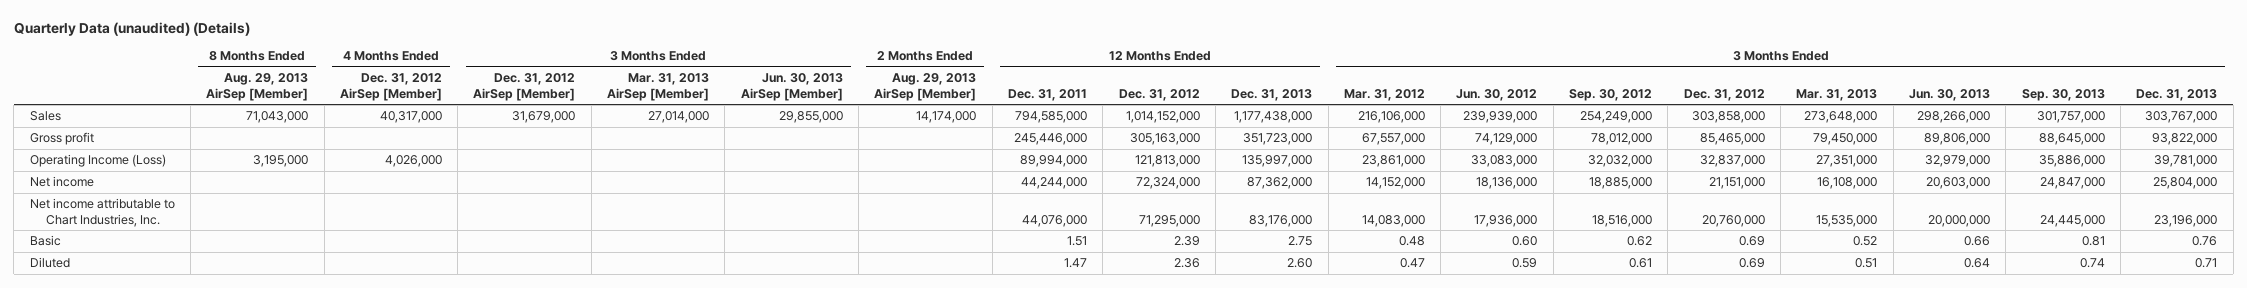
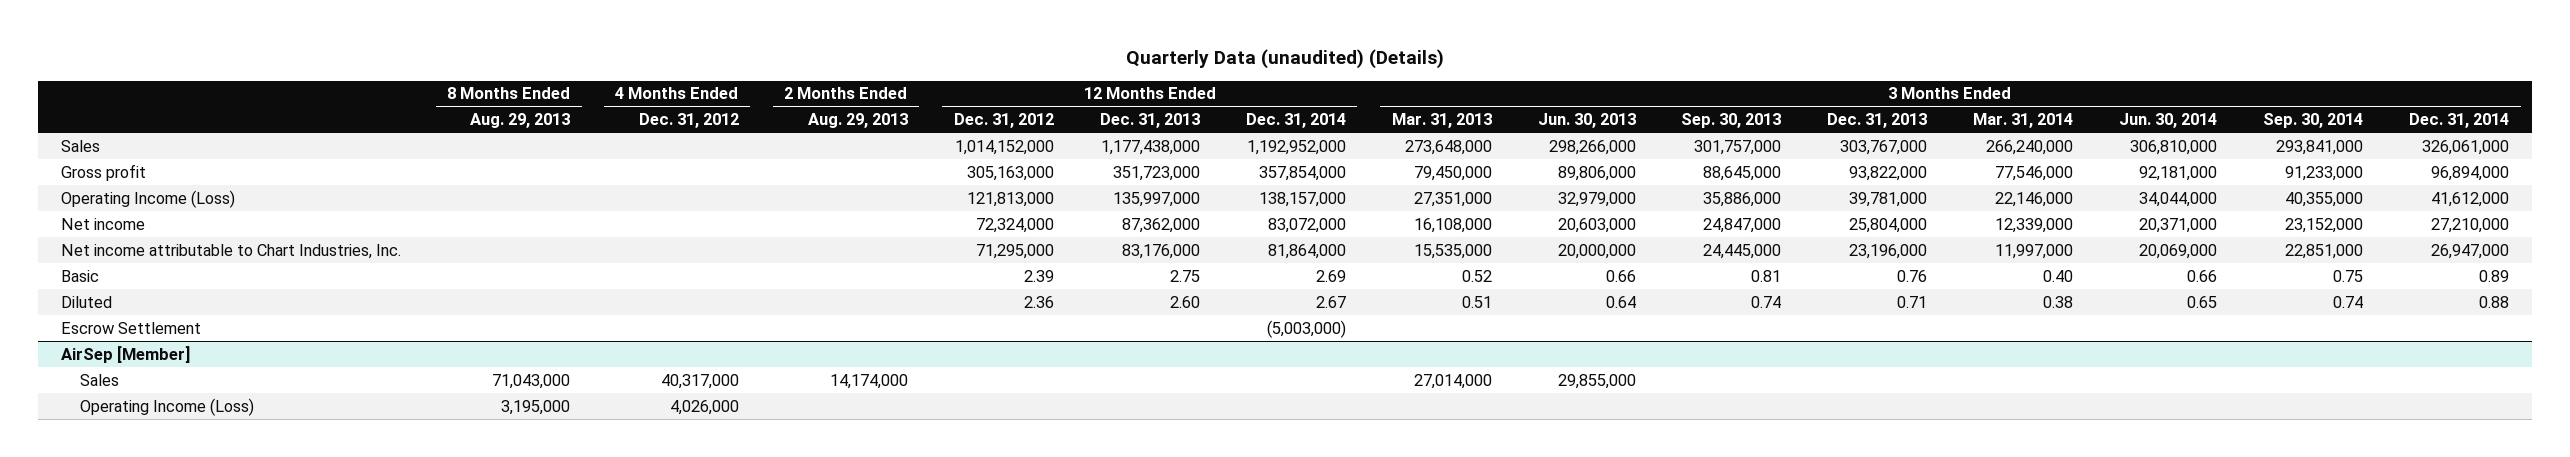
- | 8 Months Ended Aug. 29, 2013 AirSep [Member] | 4 Months Ended Dec. 31, 2012 AirSep [Member] | 3 Months Ended Dec. 31, 2012 AirSep [Member] | 3 Months Ended Mar. 31, 2013 AirSep [Member] | 3 Months Ended Jun. 30, 2013 AirSep [Member] | 2 Months Ended Aug. 29, 2013 AirSep [Member] | 12 Months Ended Dec. 31, 2011 | 12 Months Ended Dec. 31, 2012 | 12 Months Ended Dec. 31, 2013 | 3 Months Ended Mar. 31, 2012 | 3 Months Ended Jun. 30, 2012 | 3 Months Ended Sep. 30, 2012 | 3 Months Ended Dec. 31, 2012 | 3 Months Ended Mar. 31, 2013 | 3 Months Ended Jun. 30, 2013 | 3 Months Ended Sep. 30, 2013 | 3 Months Ended Dec. 31, 2013
+ | 8 Months Ended Aug. 29, 2013 | 4 Months Ended Dec. 31, 2012 | 2 Months Ended Aug. 29, 2013 | 12 Months Ended Dec. 31, 2012 | 12 Months Ended Dec. 31, 2013 | 12 Months Ended Dec. 31, 2014 | 3 Months Ended Mar. 31, 2013 | 3 Months Ended Jun. 30, 2013 | 3 Months Ended Sep. 30, 2013 | 3 Months Ended Dec. 31, 2013 | 3 Months Ended Mar. 31, 2014 | 3 Months Ended Jun. 30, 2014 | 3 Months Ended Sep. 30, 2014 | 3 Months Ended Dec. 31, 2014
+ Escrow Settlement | | | | | | (5,003,000) | | | | | | | |
+ AirSep [Member]
+ Sales | 71,043,000 | 40,317,000 | 14,174,000 | | | | 27,014,000 | 29,855,000 | | | | | |
+ Operating Income (Loss) | 3,195,000 | 4,026,000 | | | | | | | | | | | |

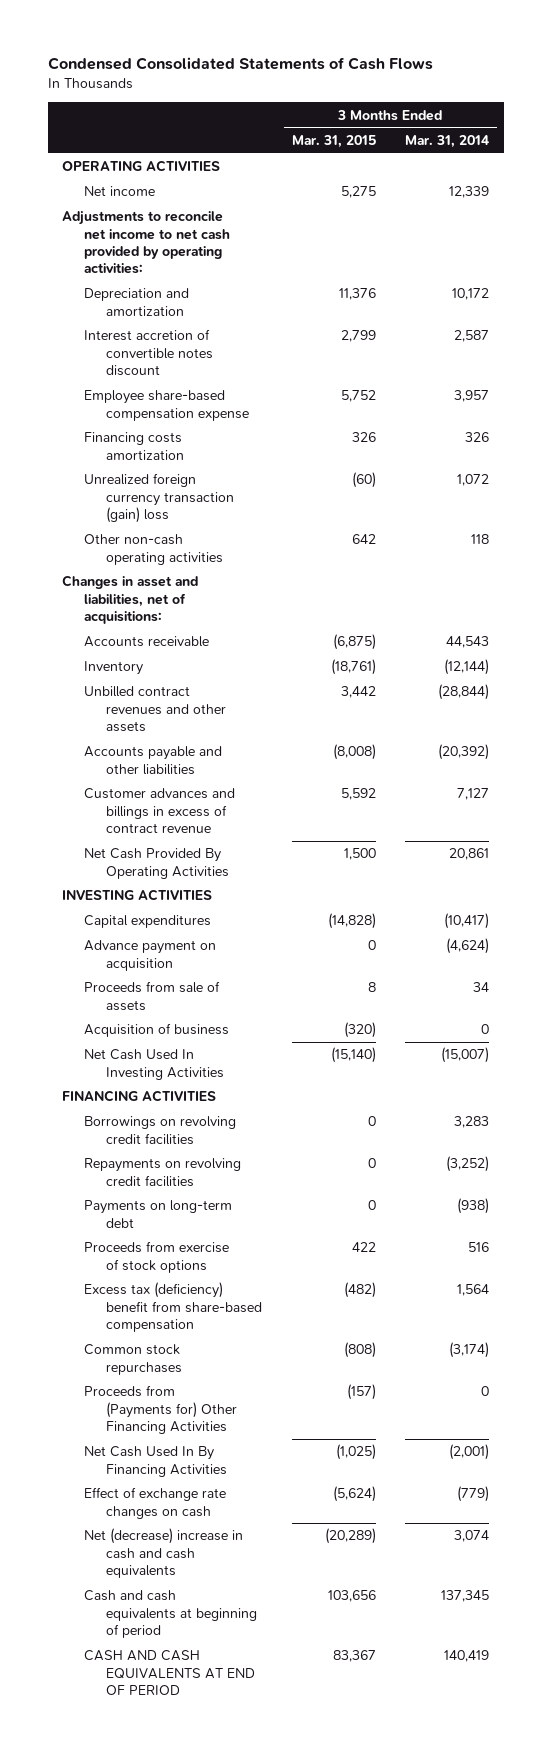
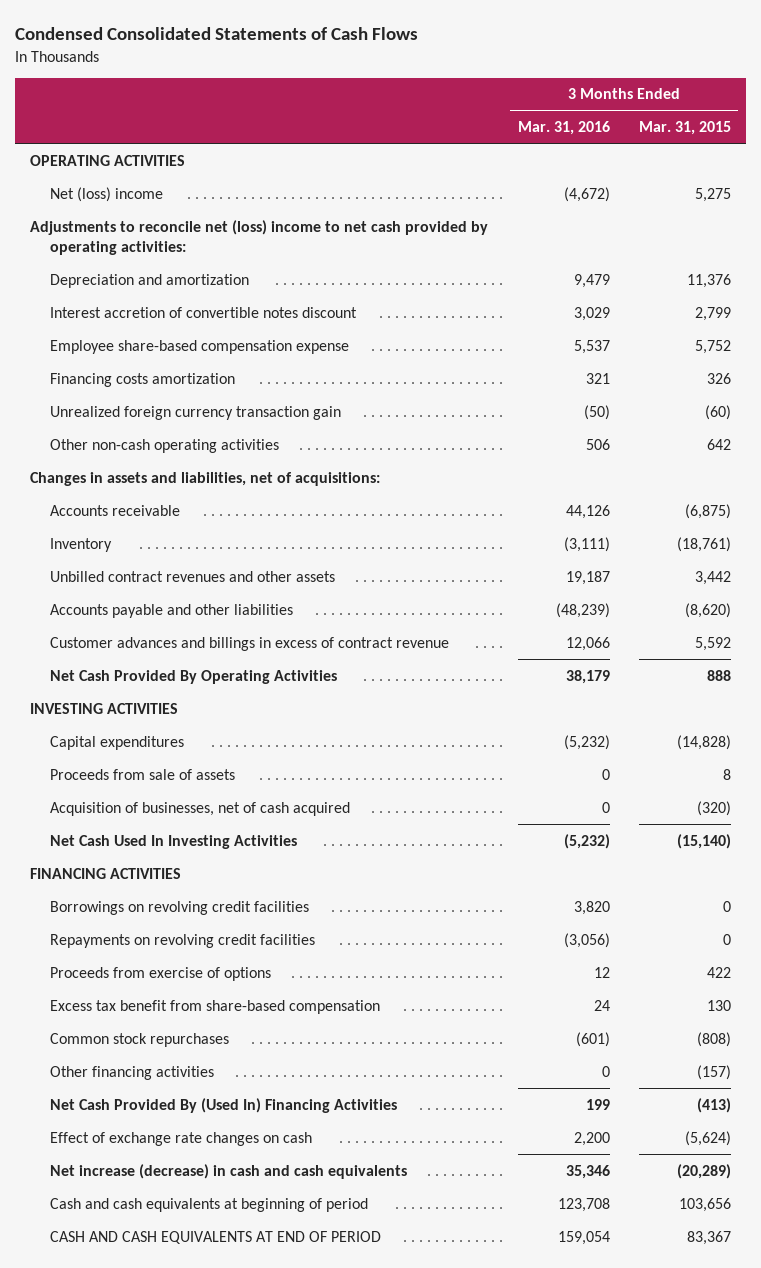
- | 3 Months Ended Mar. 31, 2015 | 3 Months Ended Mar. 31, 2014
+ | 3 Months Ended Mar. 31, 2016 | 3 Months Ended Mar. 31, 2015
- Net income | 5,275 | 12,339
- Adjustments to reconcile net income to net cash provided by operating activities:
+ Net (loss) income | (4,672) | 5,275
+ Adjustments to reconcile net (loss) income to net cash provided by operating activities:
- Unrealized foreign currency transaction (gain) loss | (60) | 1,072
+ Unrealized foreign currency transaction gain | (50) | (60)
- Changes in asset and liabilities, net of acquisitions:
+ Changes in assets and liabilities, net of acquisitions:
- Accounts payable and other liabilities | (8,008) | (20,392)
+ Accounts payable and other liabilities | (48,239) | (8,620)
- Net Cash Provided By Operating Activities | 1,500 | 20,861
+ Net Cash Provided By Operating Activities | 38,179 | 888
- Advance payment on acquisition | 0 | (4,624)
- Acquisition of business | (320) | 0
+ Acquisition of businesses, net of cash acquired | 0 | (320)
- Payments on long-term debt | 0 | (938)
- Proceeds from exercise of stock options | 422 | 516
- Excess tax (deficiency) benefit from share-based compensation | (482) | 1,564
+ Proceeds from exercise of options | 12 | 422
+ Excess tax benefit from share-based compensation | 24 | 130
- Proceeds from (Payments for) Other Financing Activities | (157) | 0
- Net Cash Used In By Financing Activities | (1,025) | (2,001)
+ Other financing activities | 0 | (157)
+ Net Cash Provided By (Used In) Financing Activities | 199 | (413)
- Net (decrease) increase in cash and cash equivalents | (20,289) | 3,074
+ Net increase (decrease) in cash and cash equivalents | 35,346 | (20,289)

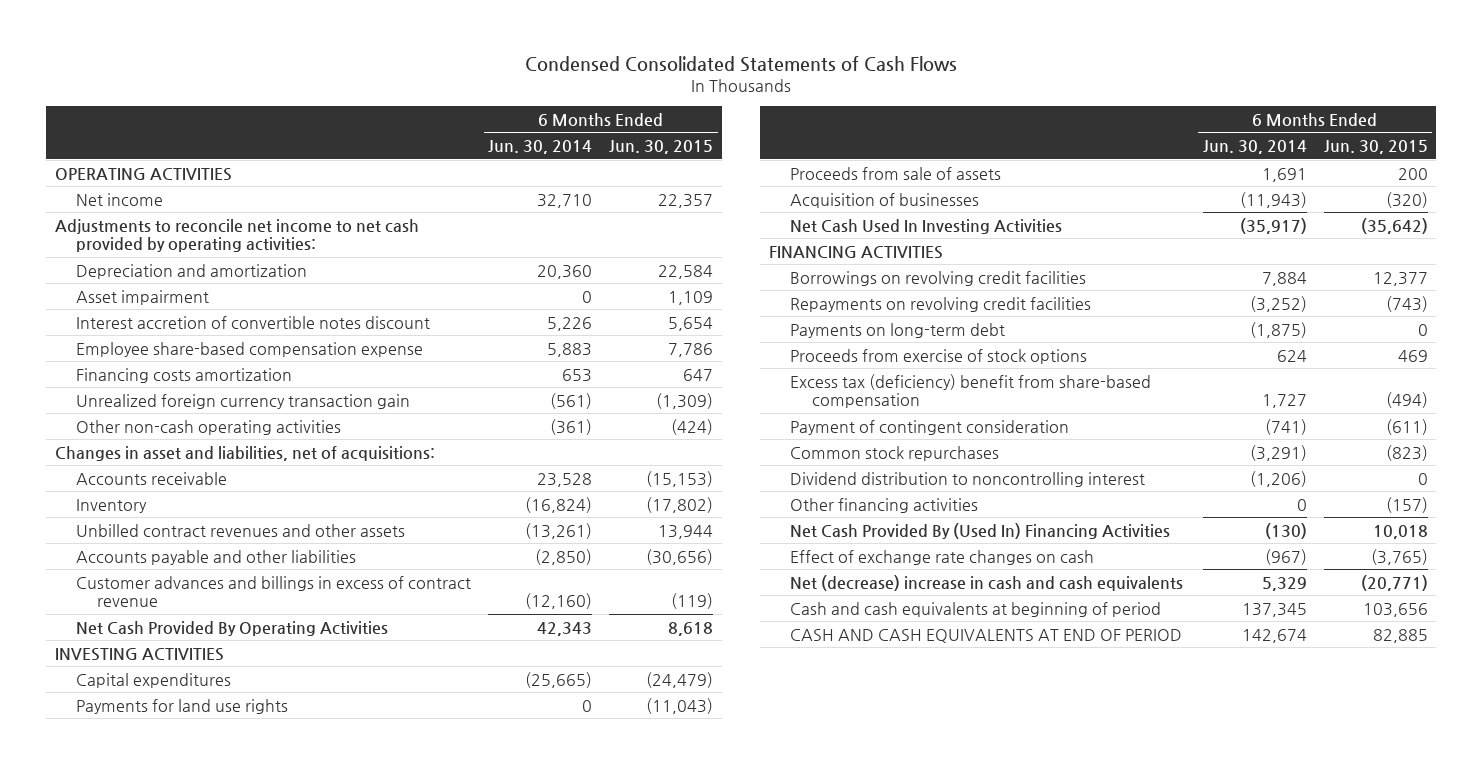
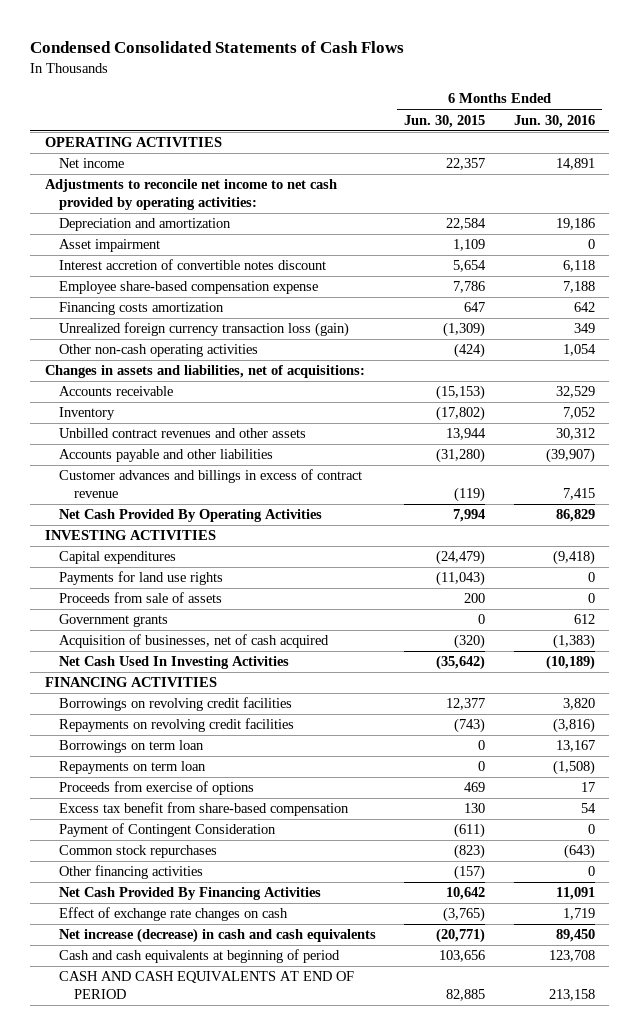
- | 6 Months Ended Jun. 30, 2014 | 6 Months Ended Jun. 30, 2015
+ | 6 Months Ended Jun. 30, 2015 | 6 Months Ended Jun. 30, 2016
- Unrealized foreign currency transaction gain | (561) | (1,309)
+ Unrealized foreign currency transaction loss (gain) | (1,309) | 349
- Changes in asset and liabilities, net of acquisitions:
+ Changes in assets and liabilities, net of acquisitions:
- Accounts payable and other liabilities | (2,850) | (30,656)
+ Accounts payable and other liabilities | (31,280) | (39,907)
- Net Cash Provided By Operating Activities | 42,343 | 8,618
+ Net Cash Provided By Operating Activities | 7,994 | 86,829
- Acquisition of businesses | (11,943) | (320)
+ Government grants | 0 | 612
+ Acquisition of businesses, net of cash acquired | (320) | (1,383)
- Payments on long-term debt | (1,875) | 0
- Proceeds from exercise of stock options | 624 | 469
- Excess tax (deficiency) benefit from share-based compensation | 1,727 | (494)
- Payment of contingent consideration | (741) | (611)
+ Borrowings on term loan | 0 | 13,167
+ Repayments on term loan | 0 | (1,508)
+ Proceeds from exercise of options | 469 | 17
+ Excess tax benefit from share-based compensation | 130 | 54
+ Payment of Contingent Consideration | (611) | 0
- Dividend distribution to noncontrolling interest | (1,206) | 0
- Net Cash Provided By (Used In) Financing Activities | (130) | 10,018
+ Net Cash Provided By Financing Activities | 10,642 | 11,091
- Net (decrease) increase in cash and cash equivalents | 5,329 | (20,771)
+ Net increase (decrease) in cash and cash equivalents | (20,771) | 89,450

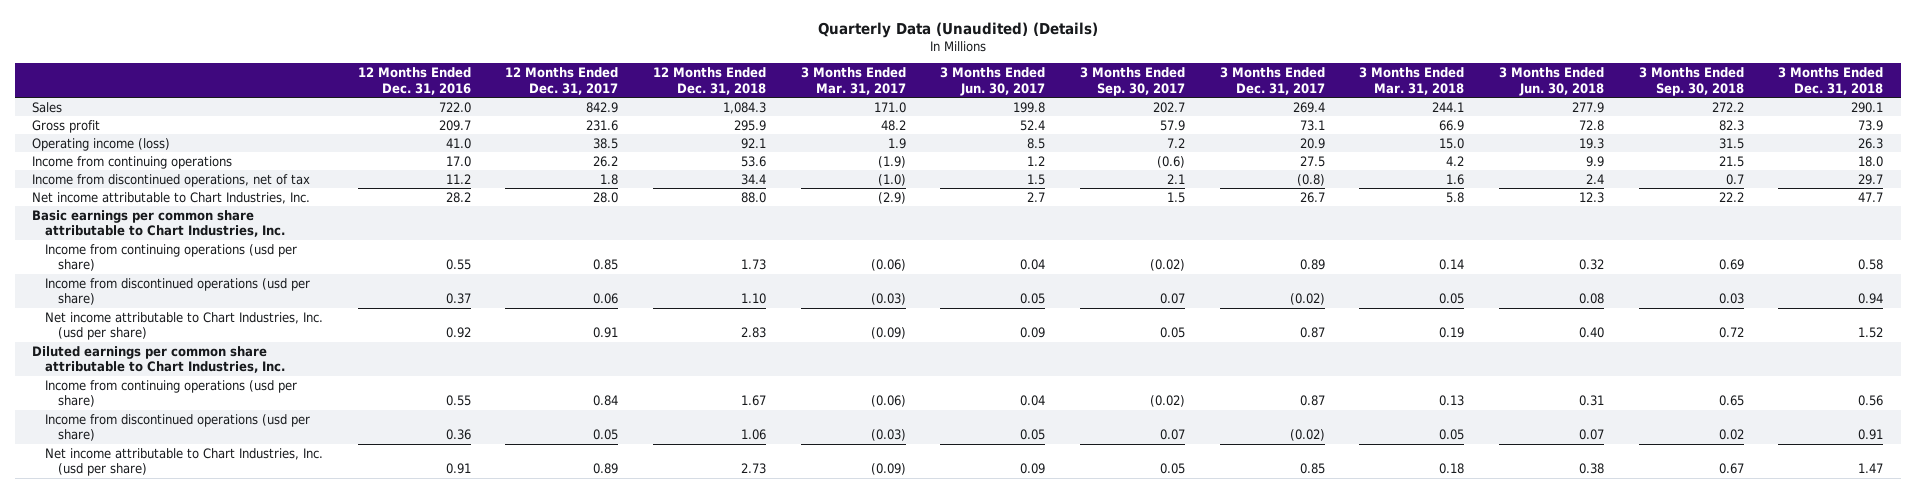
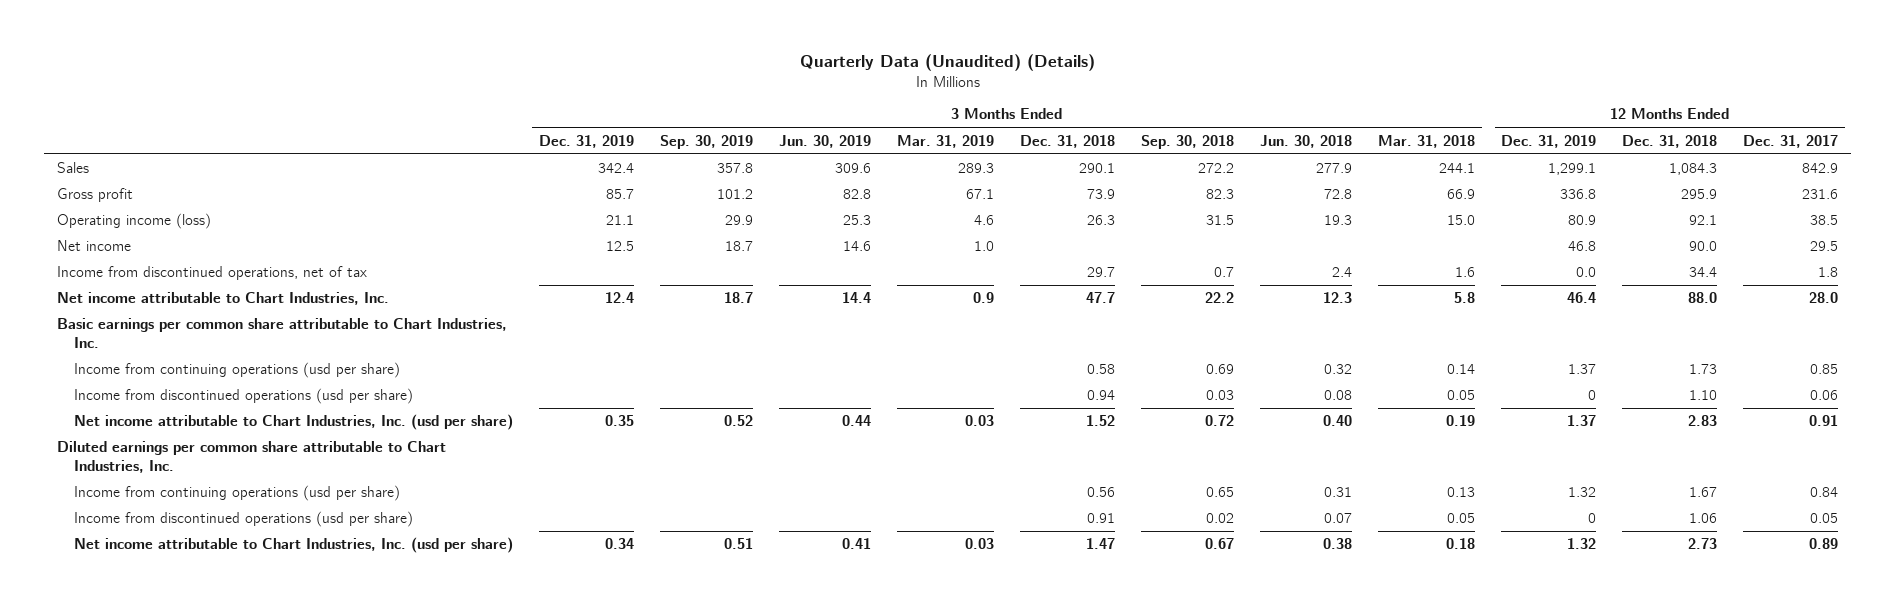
- | 12 Months Ended Dec. 31, 2016 | 12 Months Ended Dec. 31, 2017 | 12 Months Ended Dec. 31, 2018 | 3 Months Ended Mar. 31, 2017 | 3 Months Ended Jun. 30, 2017 | 3 Months Ended Sep. 30, 2017 | 3 Months Ended Dec. 31, 2017 | 3 Months Ended Mar. 31, 2018 | 3 Months Ended Jun. 30, 2018 | 3 Months Ended Sep. 30, 2018 | 3 Months Ended Dec. 31, 2018
+ | 3 Months Ended Dec. 31, 2019 | 3 Months Ended Sep. 30, 2019 | 3 Months Ended Jun. 30, 2019 | 3 Months Ended Mar. 31, 2019 | 3 Months Ended Dec. 31, 2018 | 3 Months Ended Sep. 30, 2018 | 3 Months Ended Jun. 30, 2018 | 3 Months Ended Mar. 31, 2018 | 12 Months Ended Dec. 31, 2019 | 12 Months Ended Dec. 31, 2018 | 12 Months Ended Dec. 31, 2017
- Income from continuing operations | 17.0 | 26.2 | 53.6 | (1.9) | 1.2 | (0.6) | 27.5 | 4.2 | 9.9 | 21.5 | 18.0
+ Net income | 12.5 | 18.7 | 14.6 | 1.0 | | | | | 46.8 | 90.0 | 29.5

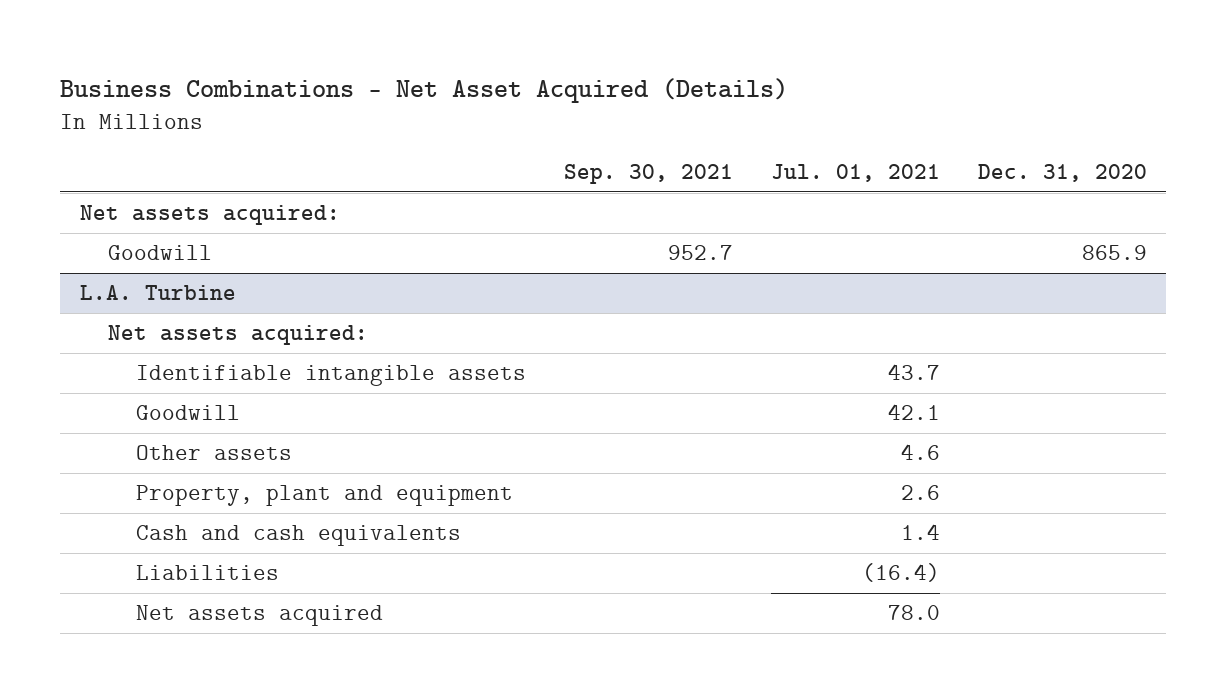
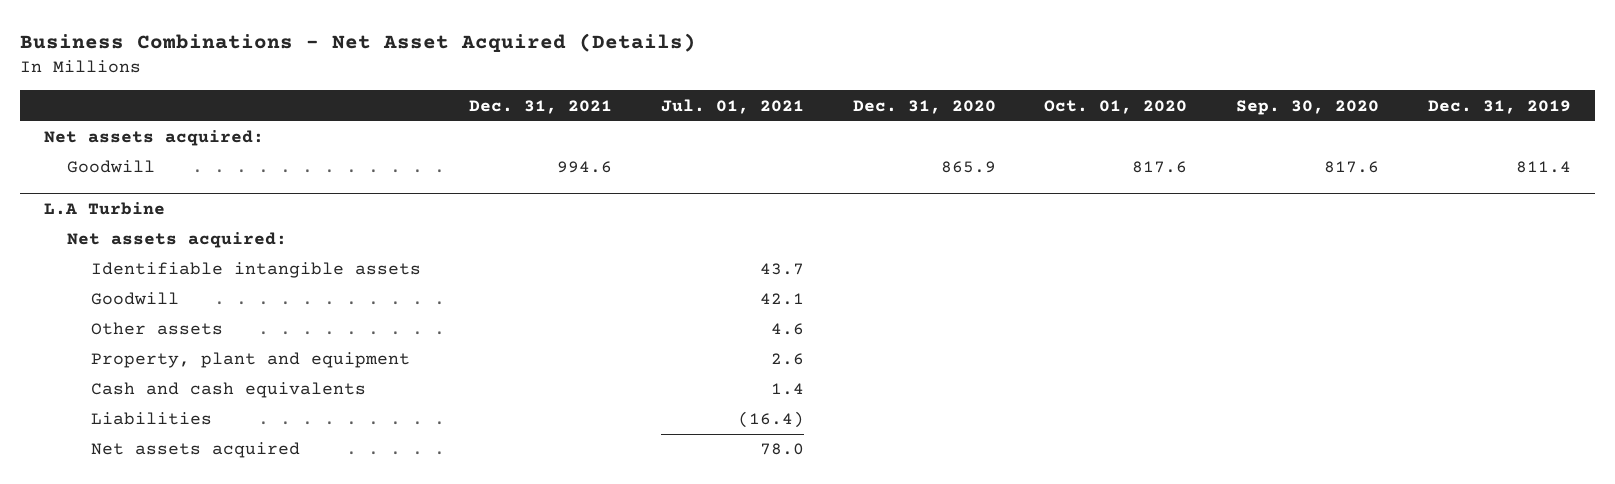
- | Sep. 30, 2021 | Jul. 01, 2021 | Dec. 31, 2020
+ | Dec. 31, 2021 | Jul. 01, 2021 | Dec. 31, 2020 | Oct. 01, 2020 | Sep. 30, 2020 | Dec. 31, 2019
- L.A. Turbine
+ L.A Turbine

